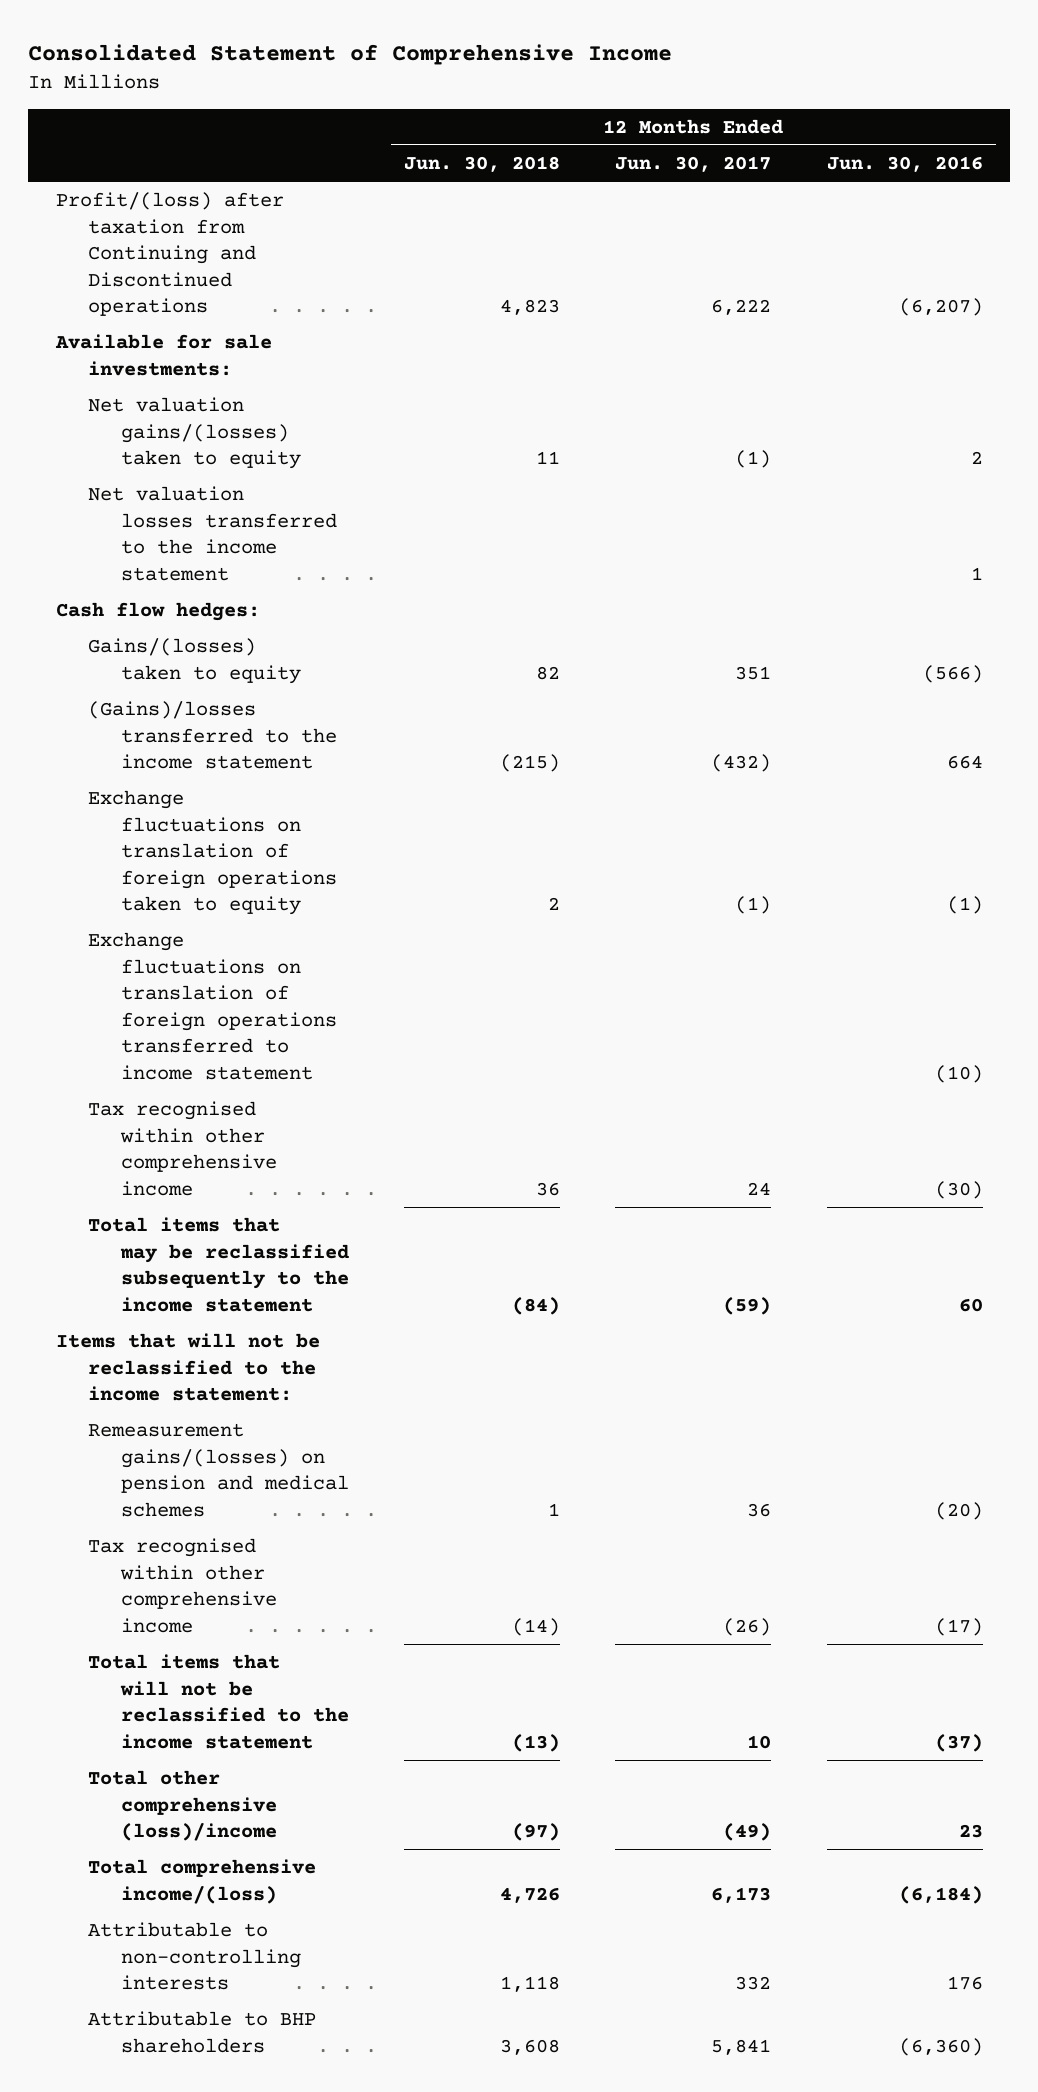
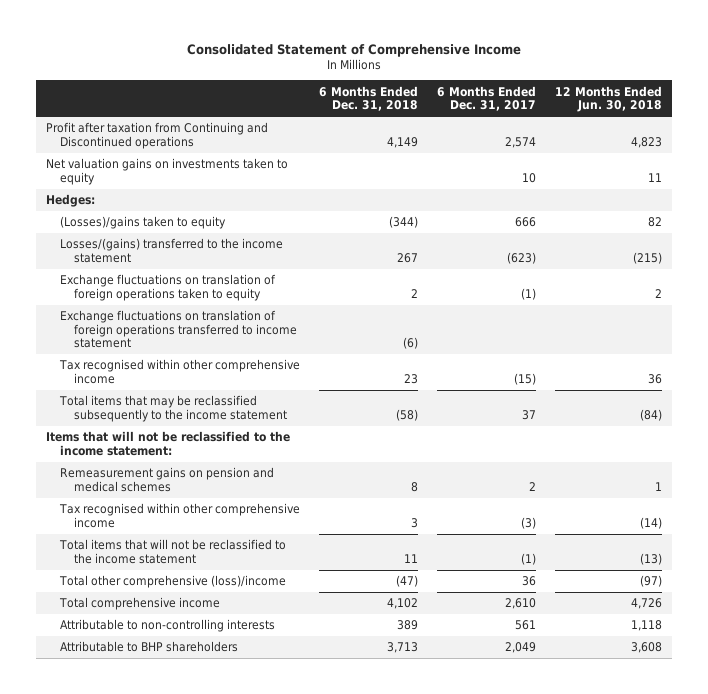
- | 12 Months Ended Jun. 30, 2018 | 12 Months Ended Jun. 30, 2017 | 12 Months Ended Jun. 30, 2016
+ | 6 Months Ended Dec. 31, 2018 | 6 Months Ended Dec. 31, 2017 | 12 Months Ended Jun. 30, 2018
- Profit/(loss) after taxation from Continuing and Discontinued operations | 4,823 | 6,222 | (6,207)
- Available for sale investments:
- Net valuation gains/(losses) taken to equity | 11 | (1) | 2
- Net valuation losses transferred to the income statement | | | 1
- Cash flow hedges:
- Gains/(losses) taken to equity | 82 | 351 | (566)
- (Gains)/losses transferred to the income statement | (215) | (432) | 664
+ Profit after taxation from Continuing and Discontinued operations | 4,149 | 2,574 | 4,823
+ Net valuation gains on investments taken to equity | | 10 | 11
+ Hedges:
+ (Losses)/gains taken to equity | (344) | 666 | 82
+ Losses/(gains) transferred to the income statement | 267 | (623) | (215)
- Remeasurement gains/(losses) on pension and medical schemes | 1 | 36 | (20)
+ Remeasurement gains on pension and medical schemes | 8 | 2 | 1
- Total comprehensive income/(loss) | 4,726 | 6,173 | (6,184)
+ Total comprehensive income | 4,102 | 2,610 | 4,726

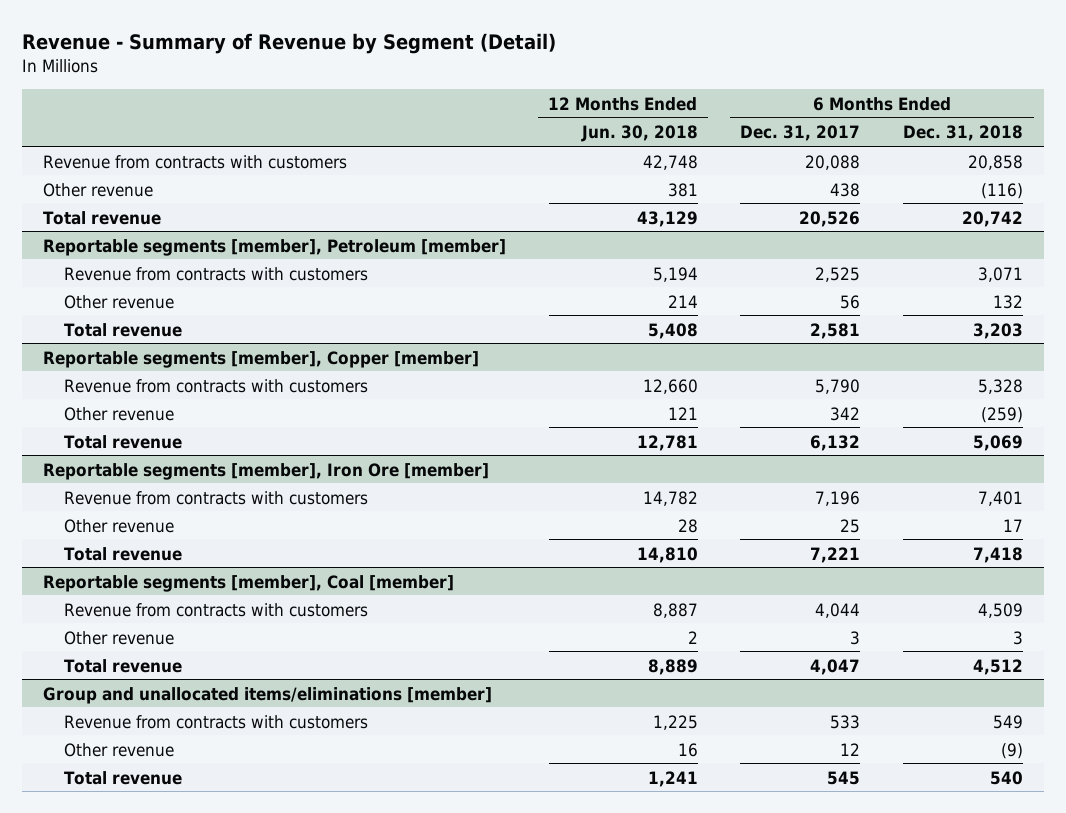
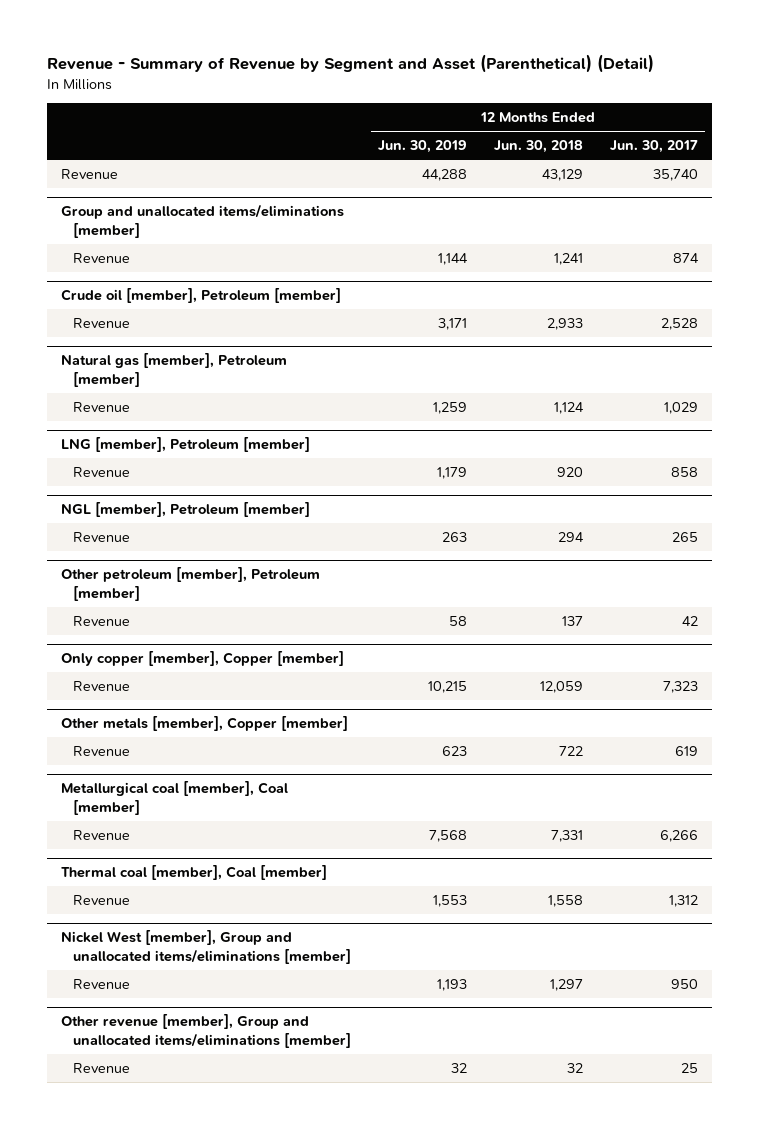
- Revenue - Summary of Revenue by Segment (Detail)
+ Revenue - Summary of Revenue by Segment and Asset (Parenthetical) (Detail)
- | 12 Months Ended Jun. 30, 2018 | 6 Months Ended Dec. 31, 2017 | 6 Months Ended Dec. 31, 2018
+ | 12 Months Ended Jun. 30, 2019 | 12 Months Ended Jun. 30, 2018 | 12 Months Ended Jun. 30, 2017
- Revenue from contracts with customers | 42,748 | 20,088 | 20,858
- Other revenue | 381 | 438 | (116)
- Total revenue | 43,129 | 20,526 | 20,742
- Reportable segments [member], Petroleum [member]
- Revenue from contracts with customers | 5,194 | 2,525 | 3,071
- Other revenue | 214 | 56 | 132
- Total revenue | 5,408 | 2,581 | 3,203
- Reportable segments [member], Copper [member]
- Revenue from contracts with customers | 12,660 | 5,790 | 5,328
- Other revenue | 121 | 342 | (259)
- Total revenue | 12,781 | 6,132 | 5,069
- Reportable segments [member], Iron Ore [member]
- Revenue from contracts with customers | 14,782 | 7,196 | 7,401
- Other revenue | 28 | 25 | 17
- Total revenue | 14,810 | 7,221 | 7,418
- Reportable segments [member], Coal [member]
- Revenue from contracts with customers | 8,887 | 4,044 | 4,509
- Other revenue | 2 | 3 | 3
- Total revenue | 8,889 | 4,047 | 4,512
+ Revenue | 44,288 | 43,129 | 35,740
@ Group and unallocated items/eliminations [member]
- Revenue from contracts with customers | 1,225 | 533 | 549
- Other revenue | 16 | 12 | (9)
- Total revenue | 1,241 | 545 | 540
+ Revenue | 1,144 | 1,241 | 874
+ Crude oil [member], Petroleum [member]
+ Revenue | 3,171 | 2,933 | 2,528
+ Natural gas [member], Petroleum [member]
+ Revenue | 1,259 | 1,124 | 1,029
+ LNG [member], Petroleum [member]
+ Revenue | 1,179 | 920 | 858
+ NGL [member], Petroleum [member]
+ Revenue | 263 | 294 | 265
+ Other petroleum [member], Petroleum [member]
+ Revenue | 58 | 137 | 42
+ Only copper [member], Copper [member]
+ Revenue | 10,215 | 12,059 | 7,323
+ Other metals [member], Copper [member]
+ Revenue | 623 | 722 | 619
+ Metallurgical coal [member], Coal [member]
+ Revenue | 7,568 | 7,331 | 6,266
+ Thermal coal [member], Coal [member]
+ Revenue | 1,553 | 1,558 | 1,312
+ Nickel West [member], Group and unallocated items/eliminations [member]
+ Revenue | 1,193 | 1,297 | 950
+ Other revenue [member], Group and unallocated items/eliminations [member]
+ Revenue | 32 | 32 | 25

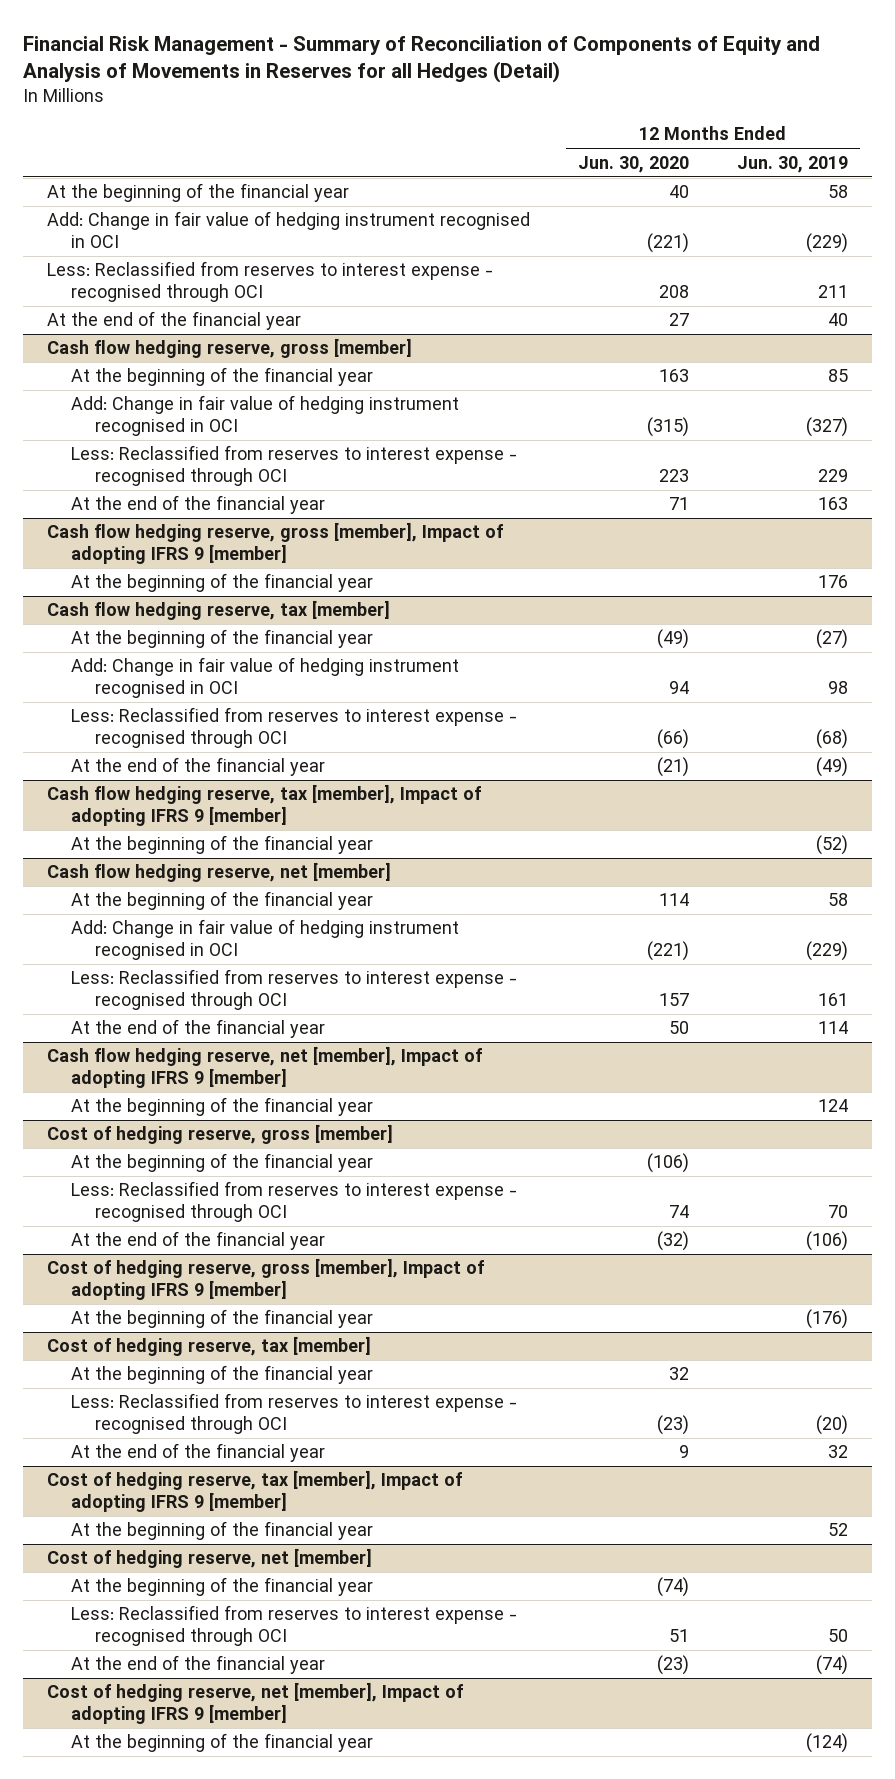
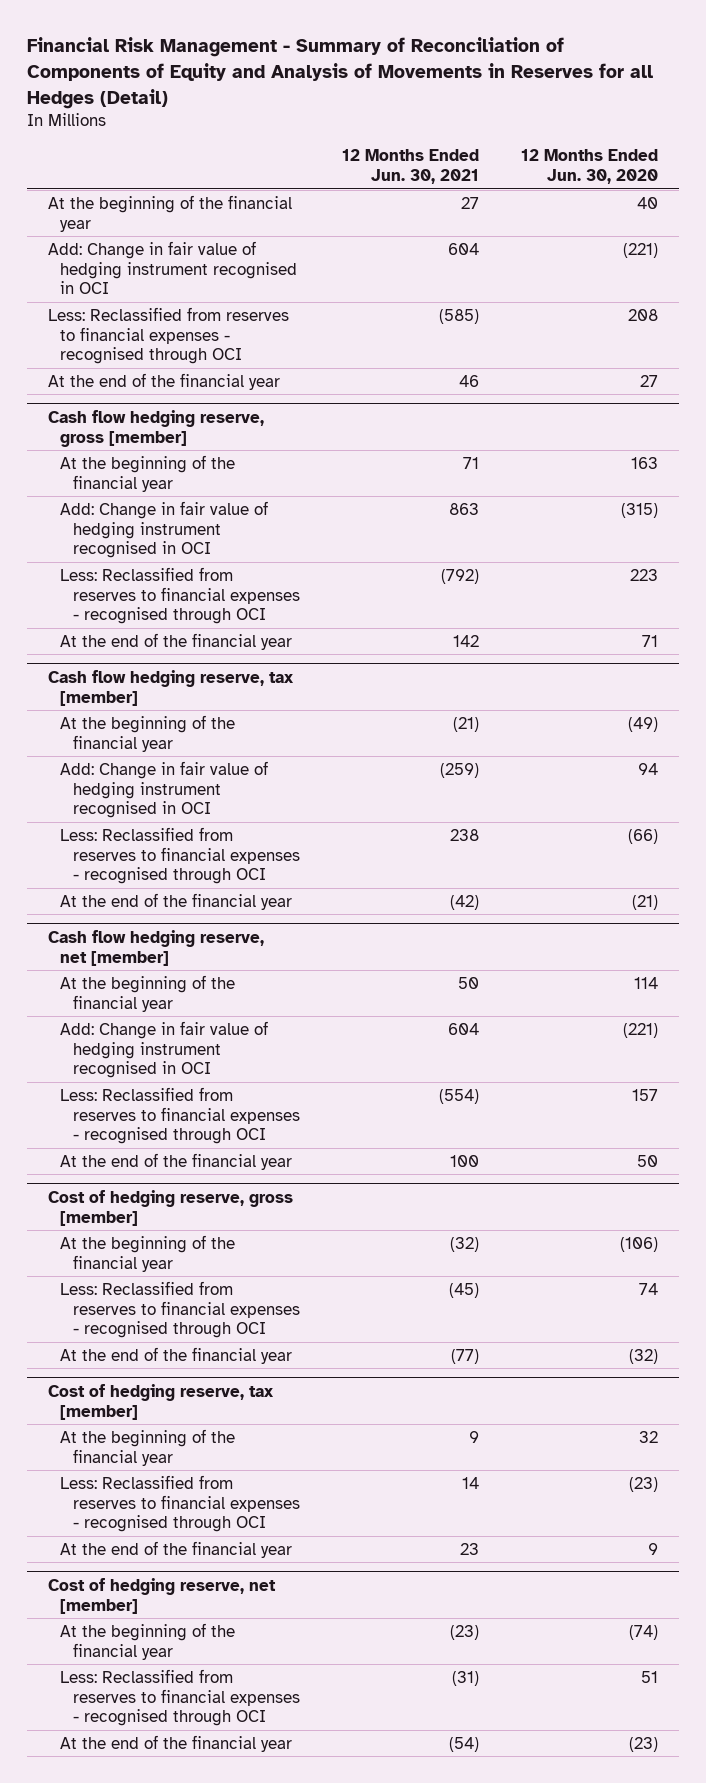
- | 12 Months Ended Jun. 30, 2020 | 12 Months Ended Jun. 30, 2019
+ | 12 Months Ended Jun. 30, 2021 | 12 Months Ended Jun. 30, 2020
- Less: Reclassified from reserves to interest expense - recognised through OCI | 208 | 211
+ Less: Reclassified from reserves to financial expenses - recognised through OCI | (585) | 208
@ Cash flow hedging reserve, gross [member]
- Less: Reclassified from reserves to interest expense - recognised through OCI | 223 | 229
+ Less: Reclassified from reserves to financial expenses - recognised through OCI | (792) | 223
- Cash flow hedging reserve, gross [member], Impact of adopting IFRS 9 [member]
- At the beginning of the financial year | | 176
@ Cash flow hedging reserve, tax [member]
- Less: Reclassified from reserves to interest expense - recognised through OCI | (66) | (68)
+ Less: Reclassified from reserves to financial expenses - recognised through OCI | 238 | (66)
- Cash flow hedging reserve, tax [member], Impact of adopting IFRS 9 [member]
- At the beginning of the financial year | | (52)
@ Cash flow hedging reserve, net [member]
- Less: Reclassified from reserves to interest expense - recognised through OCI | 157 | 161
+ Less: Reclassified from reserves to financial expenses - recognised through OCI | (554) | 157
- Cash flow hedging reserve, net [member], Impact of adopting IFRS 9 [member]
- At the beginning of the financial year | | 124
@ Cost of hedging reserve, gross [member]
- Less: Reclassified from reserves to interest expense - recognised through OCI | 74 | 70
+ Less: Reclassified from reserves to financial expenses - recognised through OCI | (45) | 74
- Cost of hedging reserve, gross [member], Impact of adopting IFRS 9 [member]
- At the beginning of the financial year | | (176)
@ Cost of hedging reserve, tax [member]
- Less: Reclassified from reserves to interest expense - recognised through OCI | (23) | (20)
+ Less: Reclassified from reserves to financial expenses - recognised through OCI | 14 | (23)
- Cost of hedging reserve, tax [member], Impact of adopting IFRS 9 [member]
- At the beginning of the financial year | | 52
@ Cost of hedging reserve, net [member]
- Less: Reclassified from reserves to interest expense - recognised through OCI | 51 | 50
+ Less: Reclassified from reserves to financial expenses - recognised through OCI | (31) | 51
- Cost of hedging reserve, net [member], Impact of adopting IFRS 9 [member]
- At the beginning of the financial year | | (124)

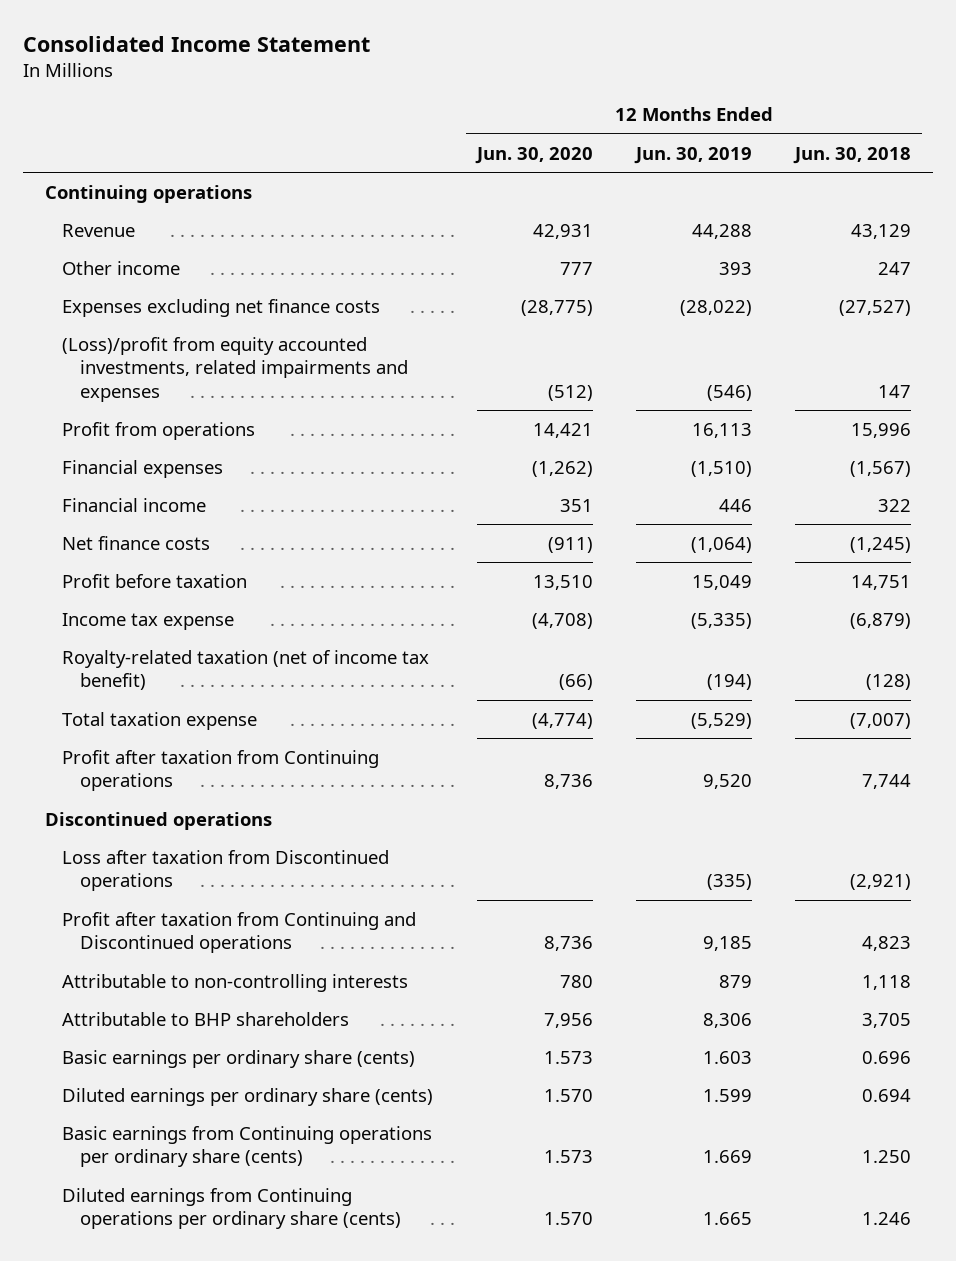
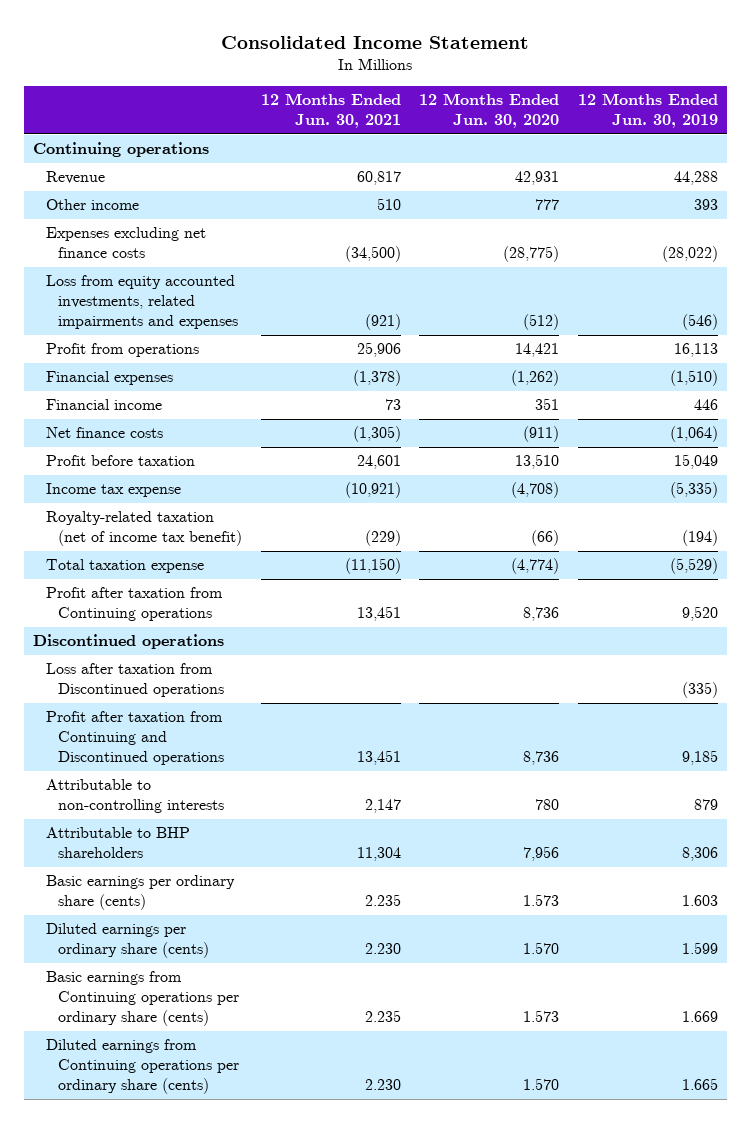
- | 12 Months Ended Jun. 30, 2020 | 12 Months Ended Jun. 30, 2019 | 12 Months Ended Jun. 30, 2018
+ | 12 Months Ended Jun. 30, 2021 | 12 Months Ended Jun. 30, 2020 | 12 Months Ended Jun. 30, 2019
- (Loss)/profit from equity accounted investments, related impairments and expenses | (512) | (546) | 147
+ Loss from equity accounted investments, related impairments and expenses | (921) | (512) | (546)

